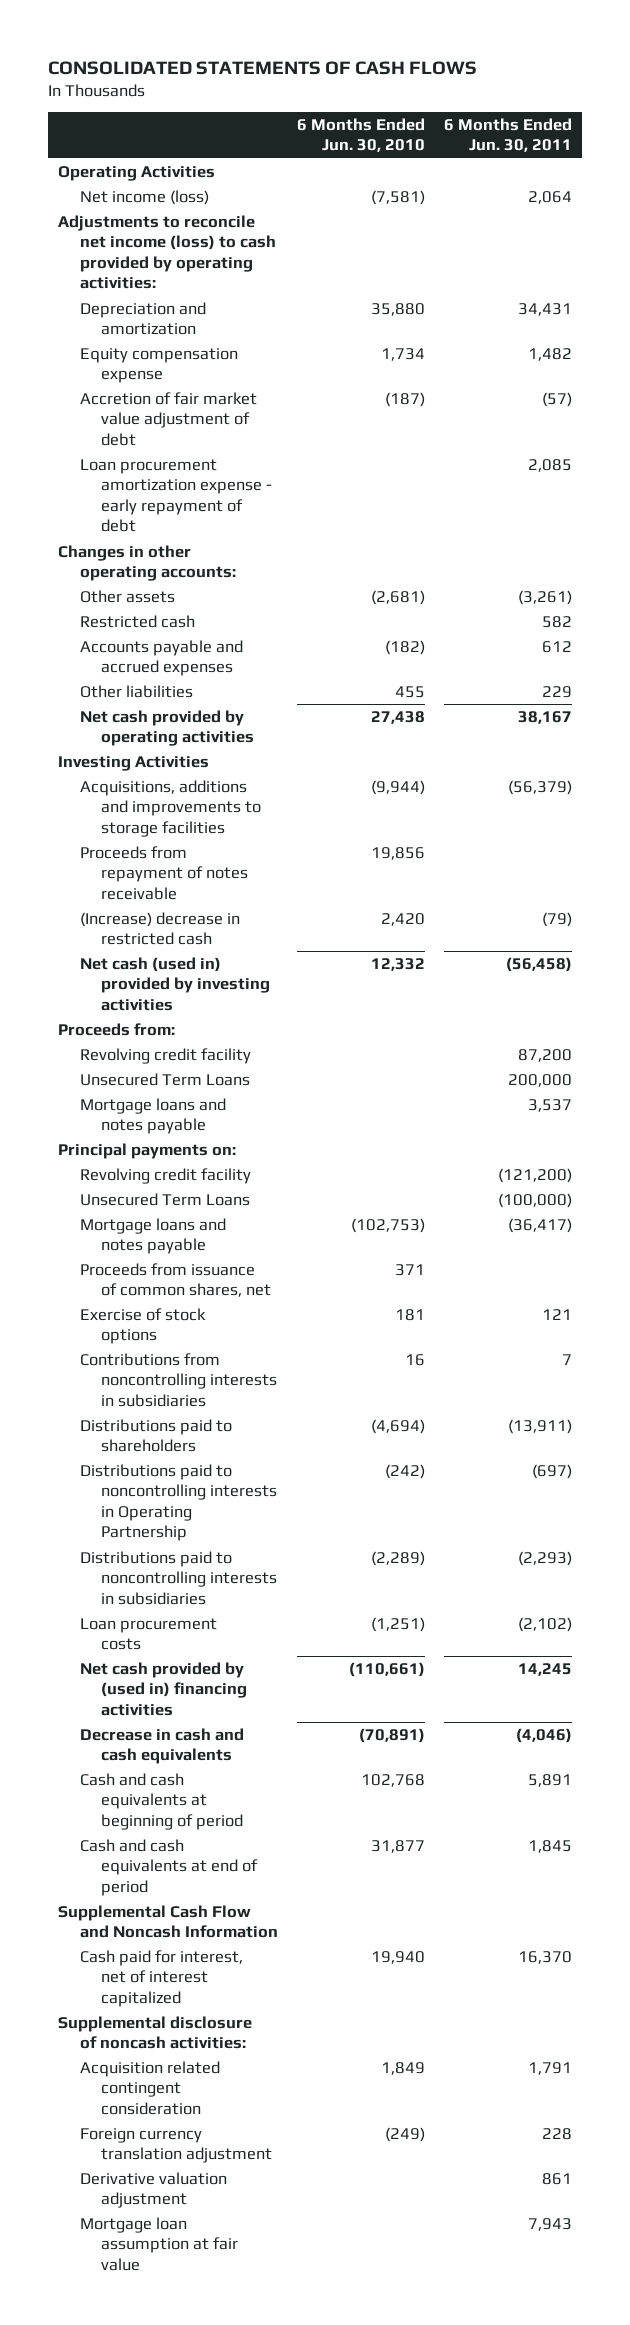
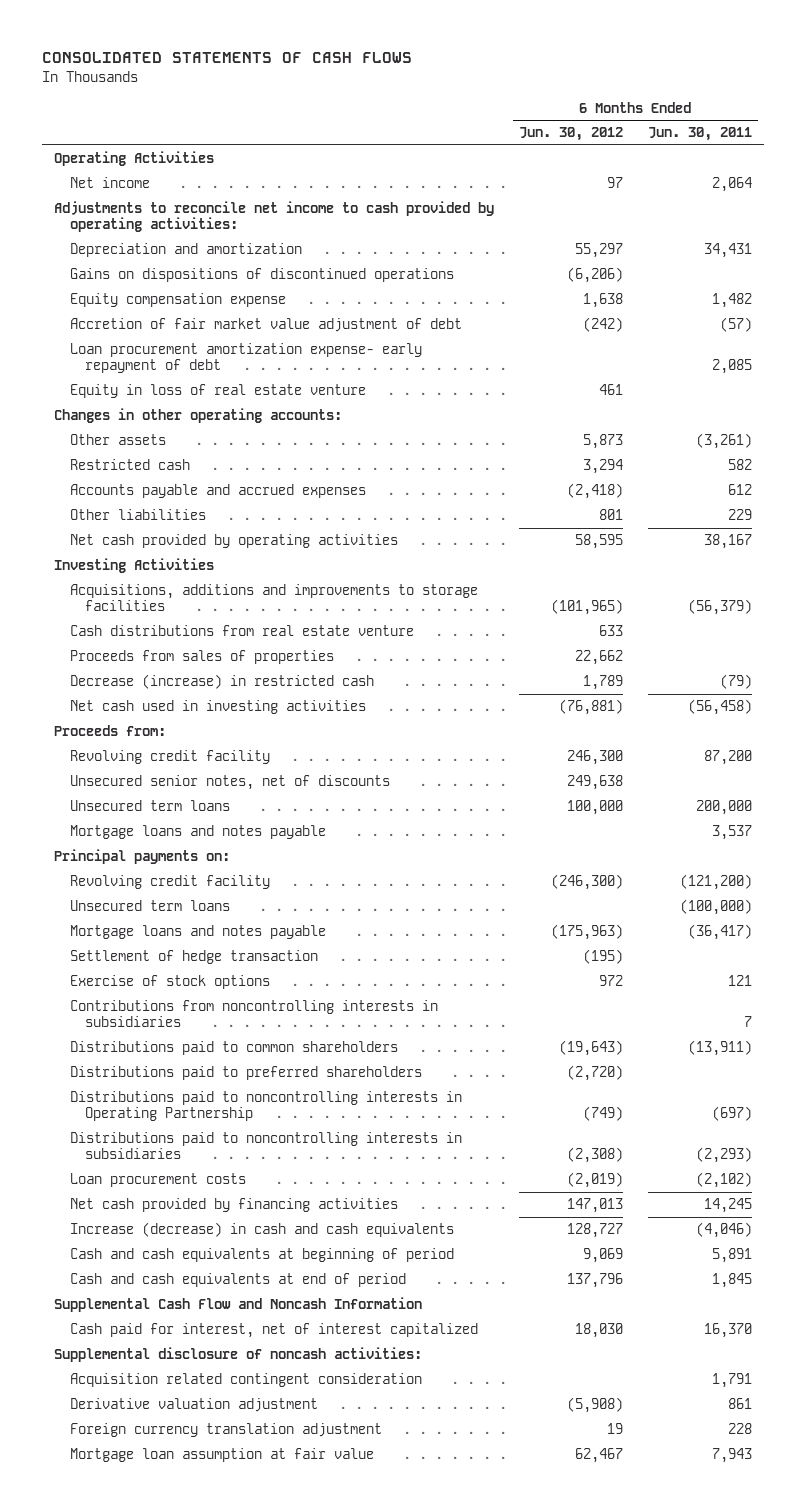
- | 6 Months Ended Jun. 30, 2010 | 6 Months Ended Jun. 30, 2011
+ | 6 Months Ended Jun. 30, 2012 | 6 Months Ended Jun. 30, 2011
- Net income (loss) | (7,581) | 2,064
- Adjustments to reconcile net income (loss) to cash provided by operating activities:
+ Net income | 97 | 2,064
+ Adjustments to reconcile net income to cash provided by operating activities:
+ Gains on dispositions of discontinued operations | (6,206) |
- Loan procurement amortization expense - early repayment of debt | | 2,085
+ Loan procurement amortization expense- early repayment of debt | | 2,085
+ Equity in loss of real estate venture | 461 |
- Proceeds from repayment of notes receivable | 19,856 |
- (Increase) decrease in restricted cash | 2,420 | (79)
- Net cash (used in) provided by investing activities | 12,332 | (56,458)
+ Cash distributions from real estate venture | 633 |
+ Proceeds from sales of properties | 22,662 |
+ Decrease (increase) in restricted cash | 1,789 | (79)
+ Net cash used in investing activities | (76,881) | (56,458)
- Unsecured Term Loans | | 200,000
+ Unsecured senior notes, net of discounts | 249,638 |
+ Unsecured term loans | 100,000 | 200,000
- Unsecured Term Loans | | (100,000)
+ Unsecured term loans | | (100,000)
- Proceeds from issuance of common shares, net | 371 |
+ Settlement of hedge transaction | (195) |
- Distributions paid to shareholders | (4,694) | (13,911)
+ Distributions paid to common shareholders | (19,643) | (13,911)
+ Distributions paid to preferred shareholders | (2,720) |
- Net cash provided by (used in) financing activities | (110,661) | 14,245
- Decrease in cash and cash equivalents | (70,891) | (4,046)
+ Net cash provided by financing activities | 147,013 | 14,245
+ Increase (decrease) in cash and cash equivalents | 128,727 | (4,046)
moved down: Foreign currency translation adjustment | 19 | 228

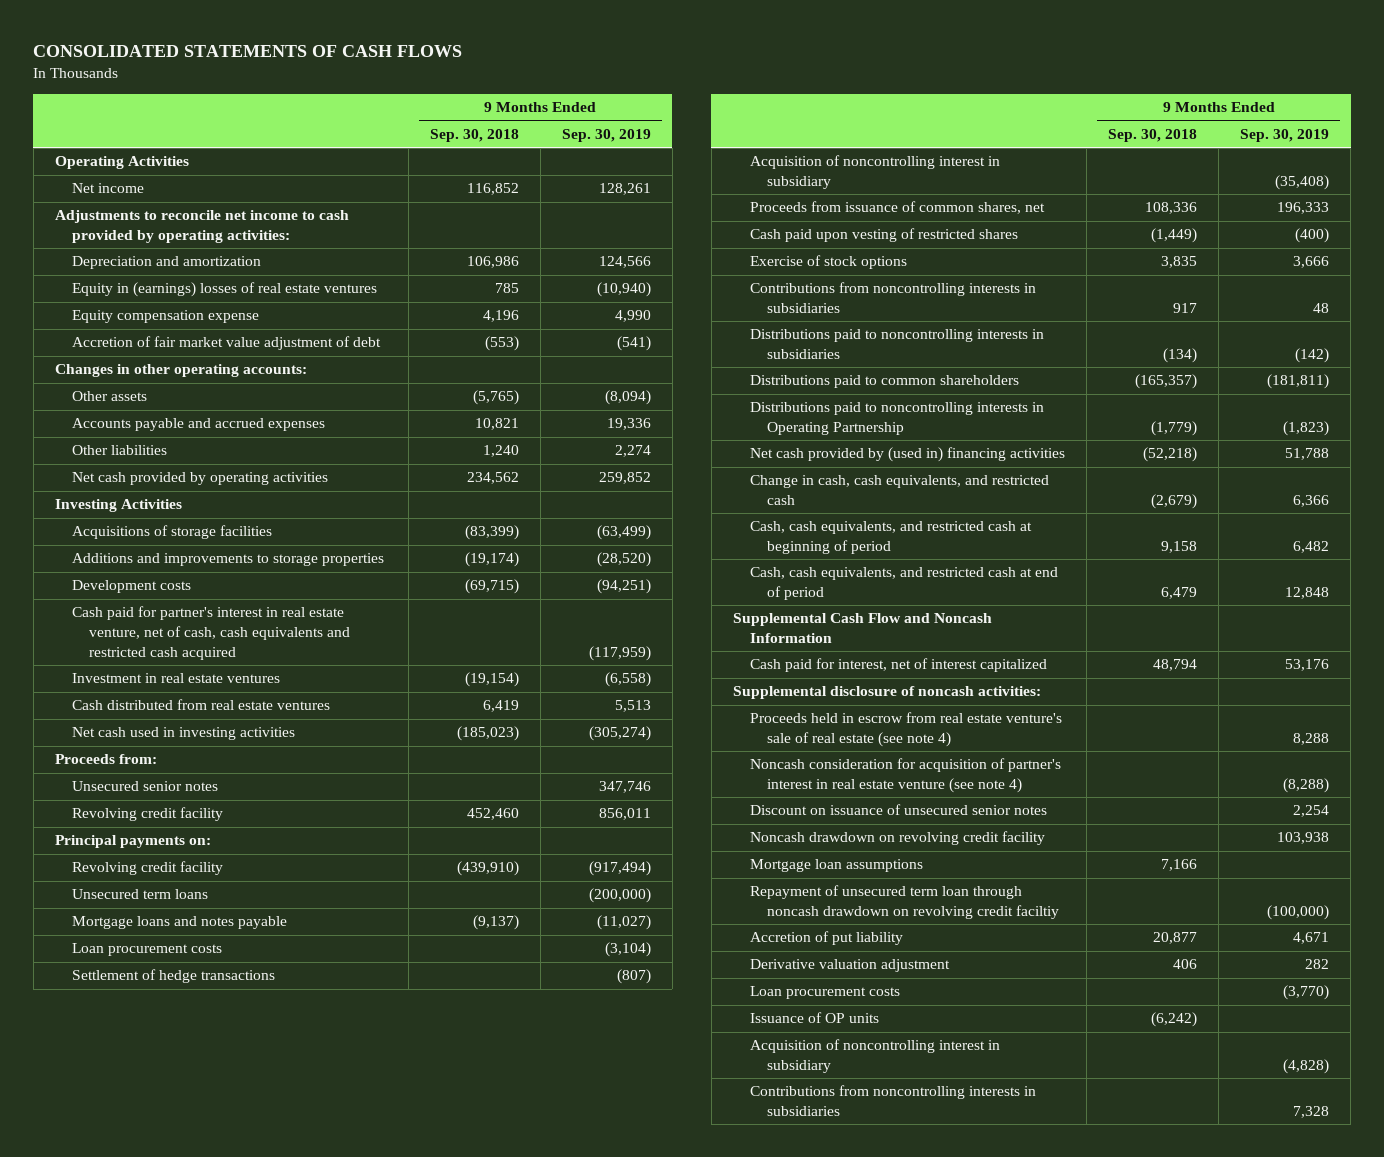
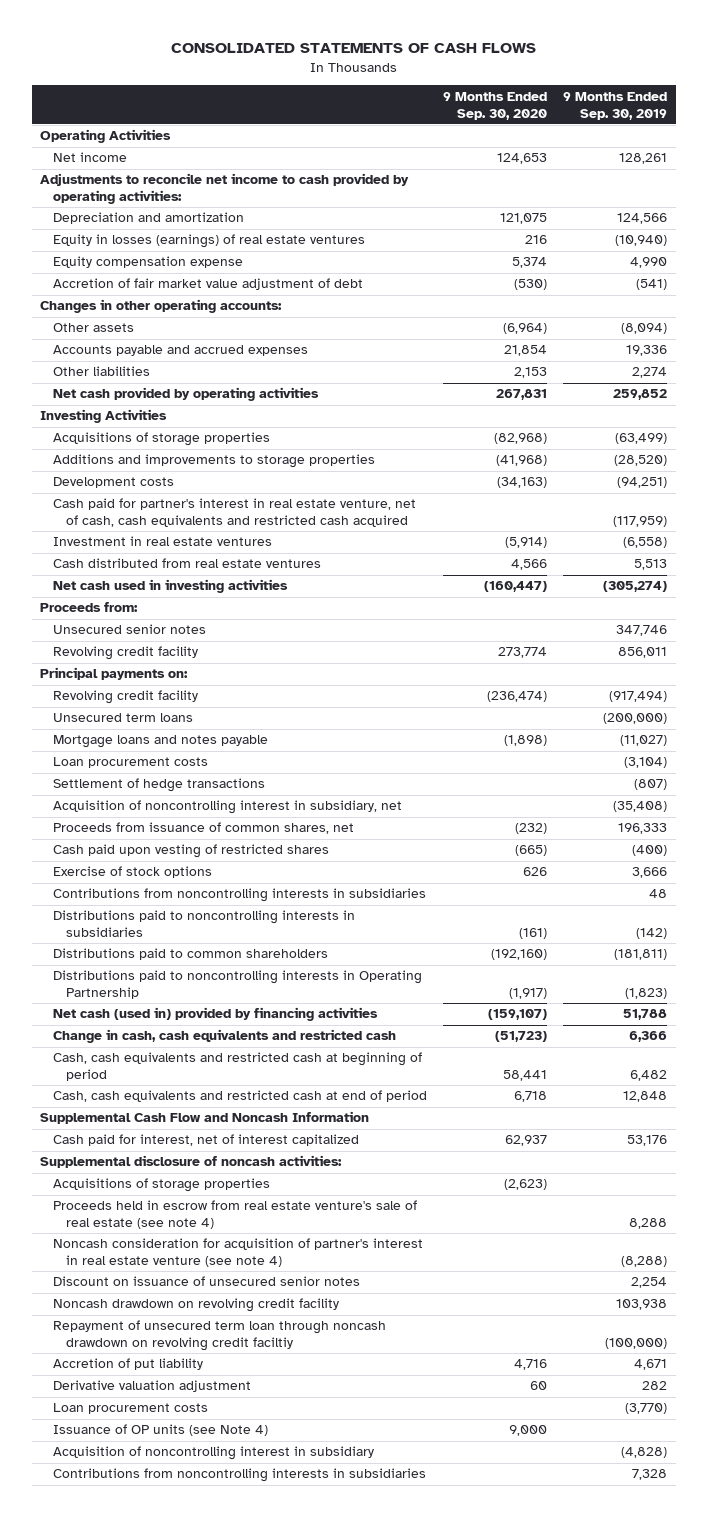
- | 9 Months Ended Sep. 30, 2018 | 9 Months Ended Sep. 30, 2019
+ | 9 Months Ended Sep. 30, 2020 | 9 Months Ended Sep. 30, 2019
- Equity in (earnings) losses of real estate ventures | 785 | (10,940)
+ Equity in losses (earnings) of real estate ventures | 216 | (10,940)
- Acquisitions of storage facilities | (83,399) | (63,499)
+ Acquisitions of storage properties | (82,968) | (63,499)
- Acquisition of noncontrolling interest in subsidiary | | (35,408)
+ Acquisition of noncontrolling interest in subsidiary, net | | (35,408)
- Net cash provided by (used in) financing activities | (52,218) | 51,788
- Change in cash, cash equivalents, and restricted cash | (2,679) | 6,366
- Cash, cash equivalents, and restricted cash at beginning of period | 9,158 | 6,482
- Cash, cash equivalents, and restricted cash at end of period | 6,479 | 12,848
+ Net cash (used in) provided by financing activities | (159,107) | 51,788
+ Change in cash, cash equivalents and restricted cash | (51,723) | 6,366
+ Cash, cash equivalents and restricted cash at beginning of period | 58,441 | 6,482
+ Cash, cash equivalents and restricted cash at end of period | 6,718 | 12,848
+ Acquisitions of storage properties | (2,623) |
- Mortgage loan assumptions | 7,166 |
- Issuance of OP units | (6,242) |
+ Issuance of OP units (see Note 4) | 9,000 |

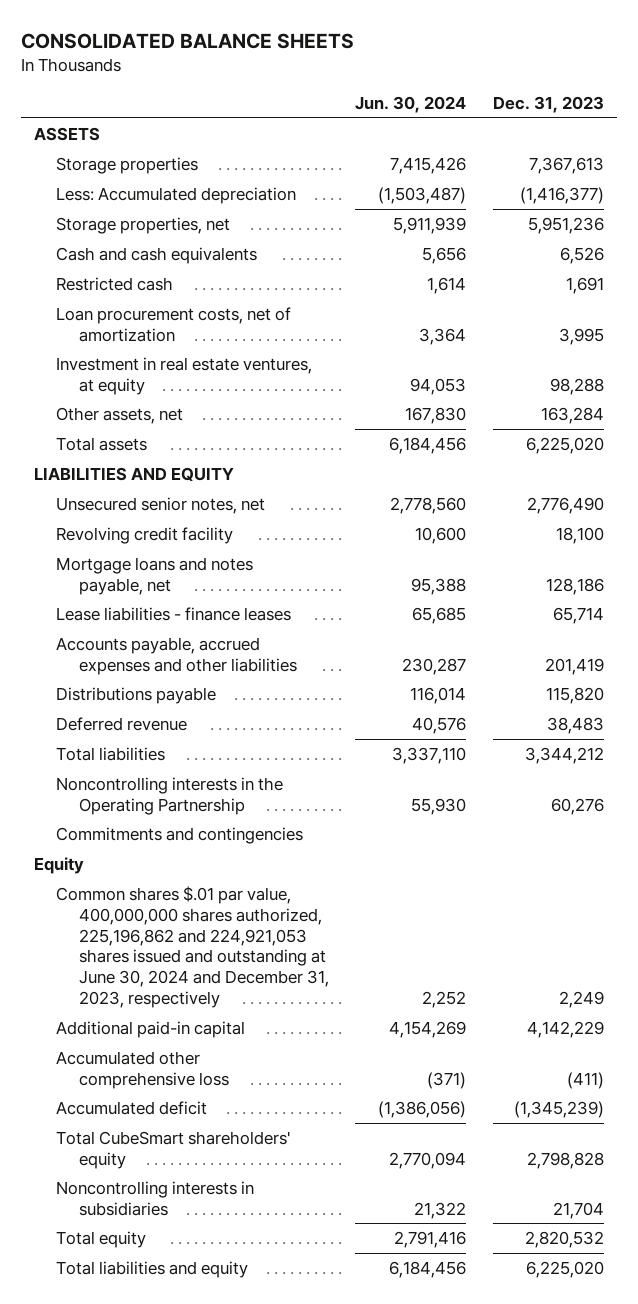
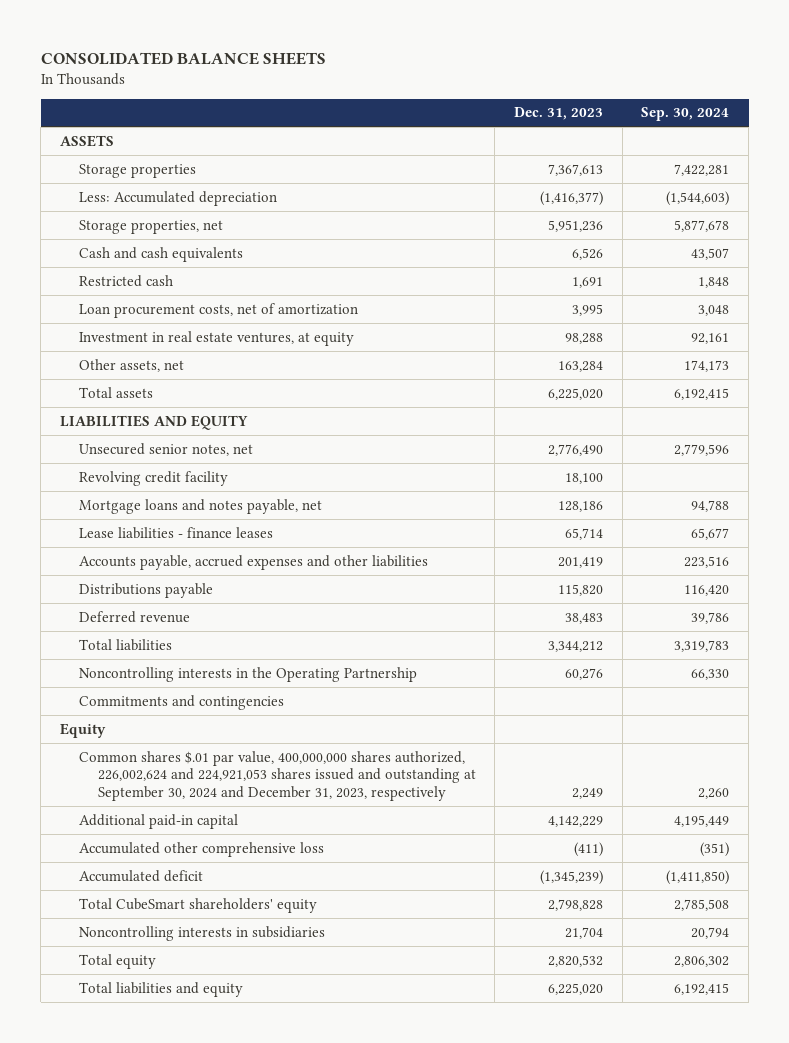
- | Jun. 30, 2024 | Dec. 31, 2023
+ | Dec. 31, 2023 | Sep. 30, 2024
- Common shares $.01 par value, 400,000,000 shares authorized, 225,196,862 and 224,921,053 shares issued and outstanding at June 30, 2024 and December 31, 2023, respectively | 2,252 | 2,249
+ Common shares $.01 par value, 400,000,000 shares authorized, 226,002,624 and 224,921,053 shares issued and outstanding at September 30, 2024 and December 31, 2023, respectively | 2,249 | 2,260

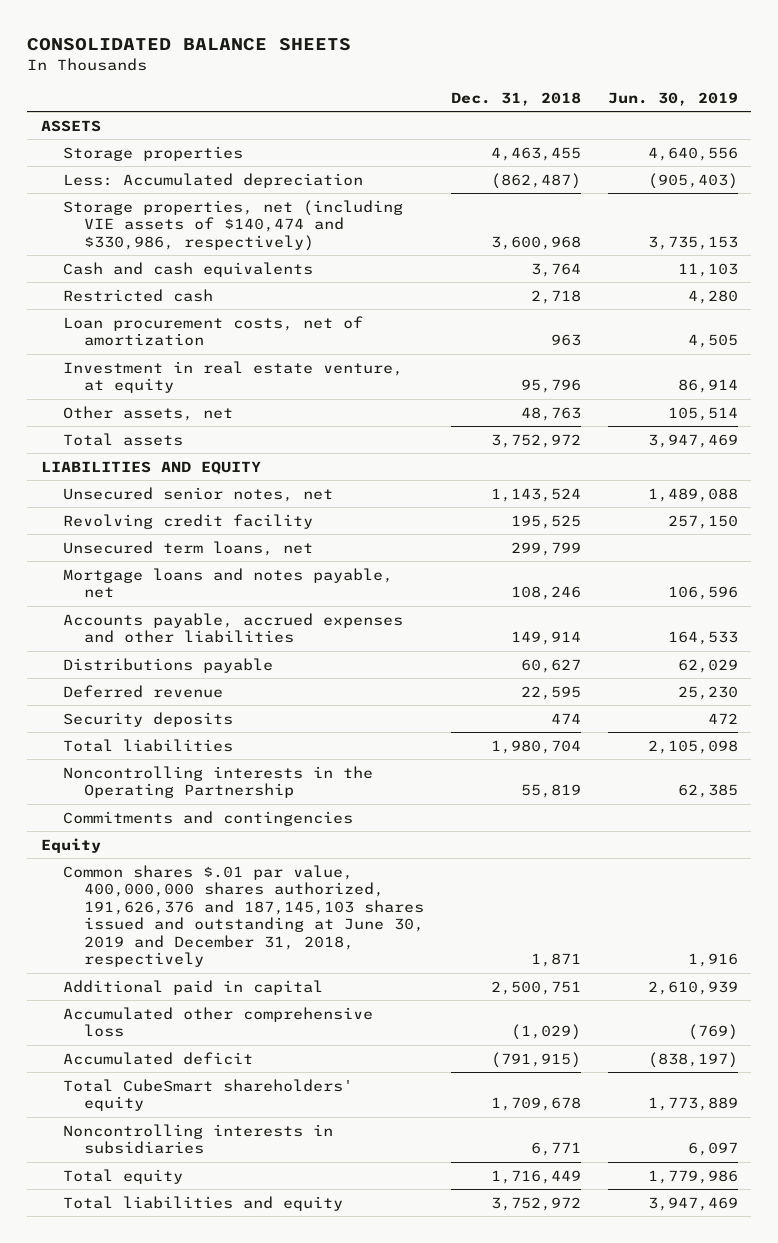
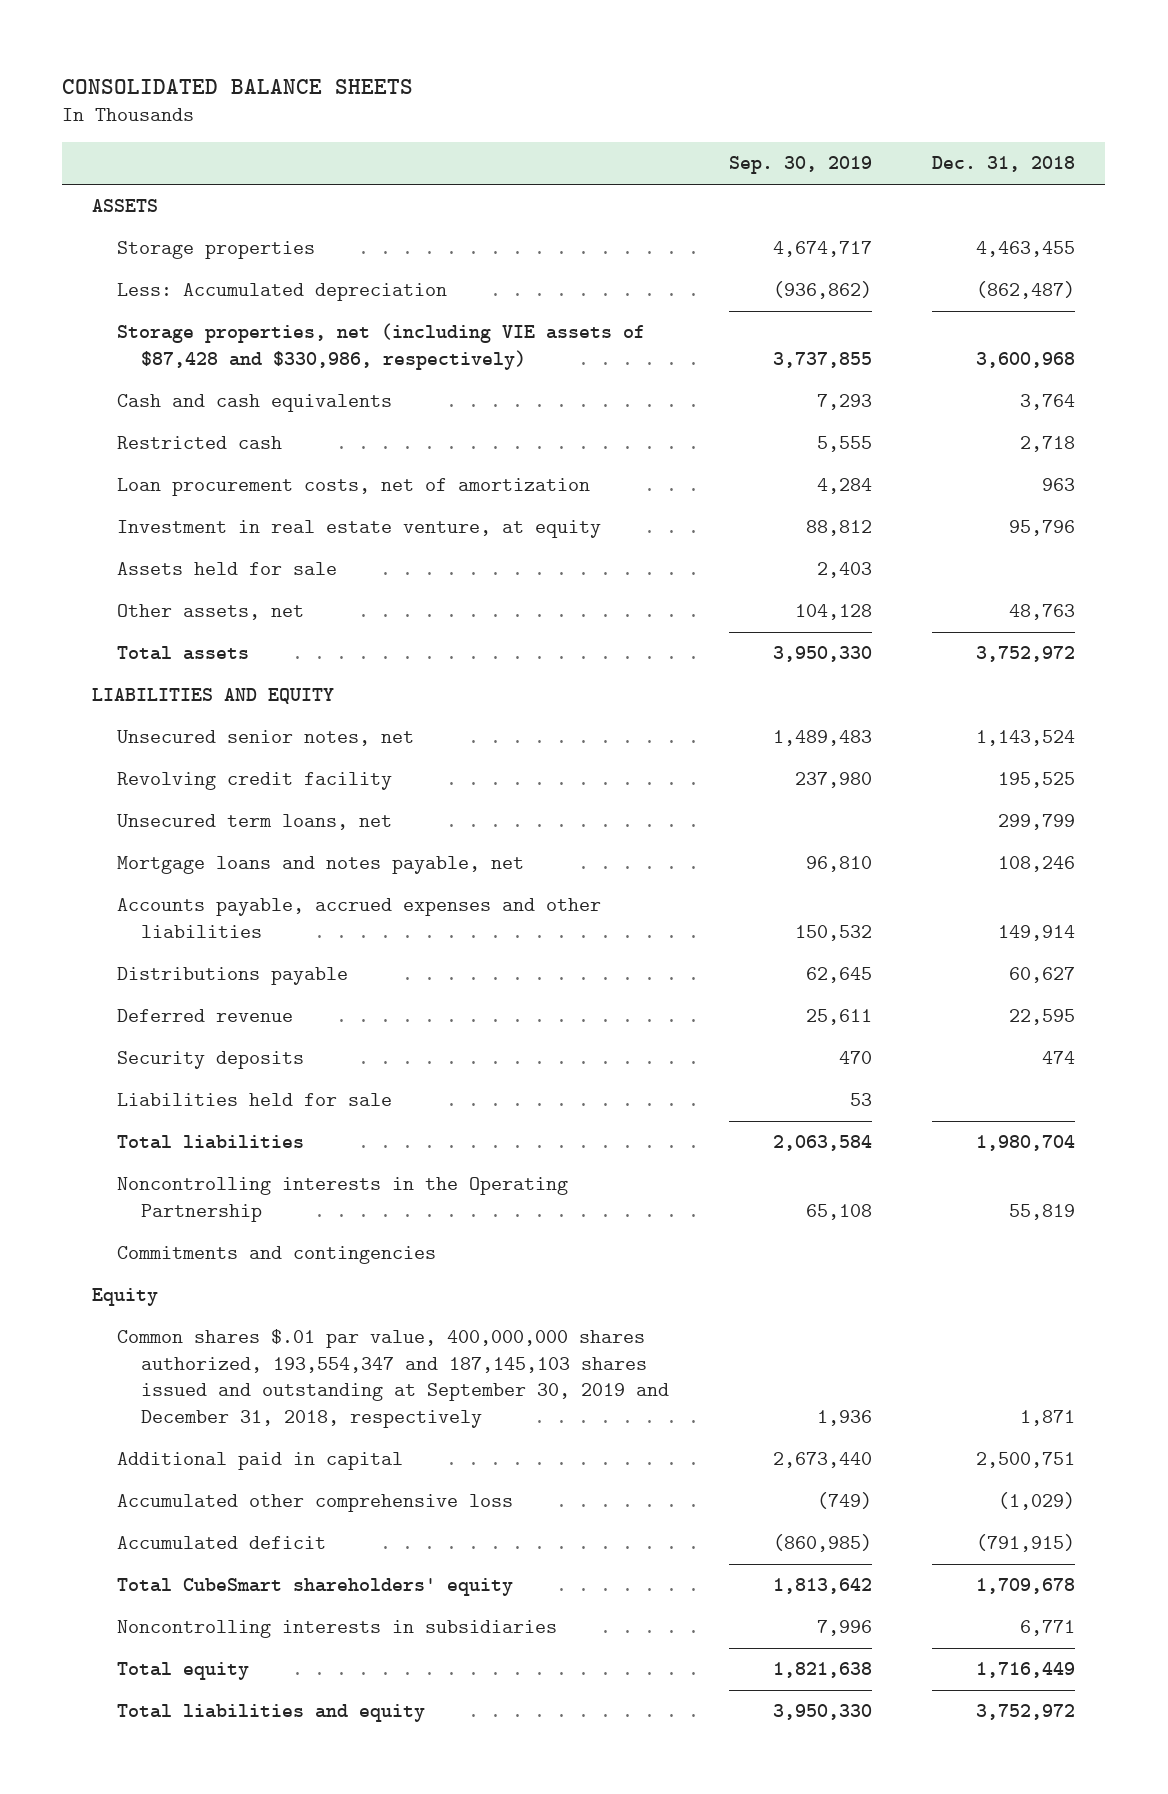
- | Dec. 31, 2018 | Jun. 30, 2019
+ | Sep. 30, 2019 | Dec. 31, 2018
- Storage properties, net (including VIE assets of $140,474 and $330,986, respectively) | 3,600,968 | 3,735,153
+ Storage properties, net (including VIE assets of $87,428 and $330,986, respectively) | 3,737,855 | 3,600,968
+ Assets held for sale | 2,403 |
+ Liabilities held for sale | 53 |
- Common shares $.01 par value, 400,000,000 shares authorized, 191,626,376 and 187,145,103 shares issued and outstanding at June 30, 2019 and December 31, 2018, respectively | 1,871 | 1,916
+ Common shares $.01 par value, 400,000,000 shares authorized, 193,554,347 and 187,145,103 shares issued and outstanding at September 30, 2019 and December 31, 2018, respectively | 1,936 | 1,871

